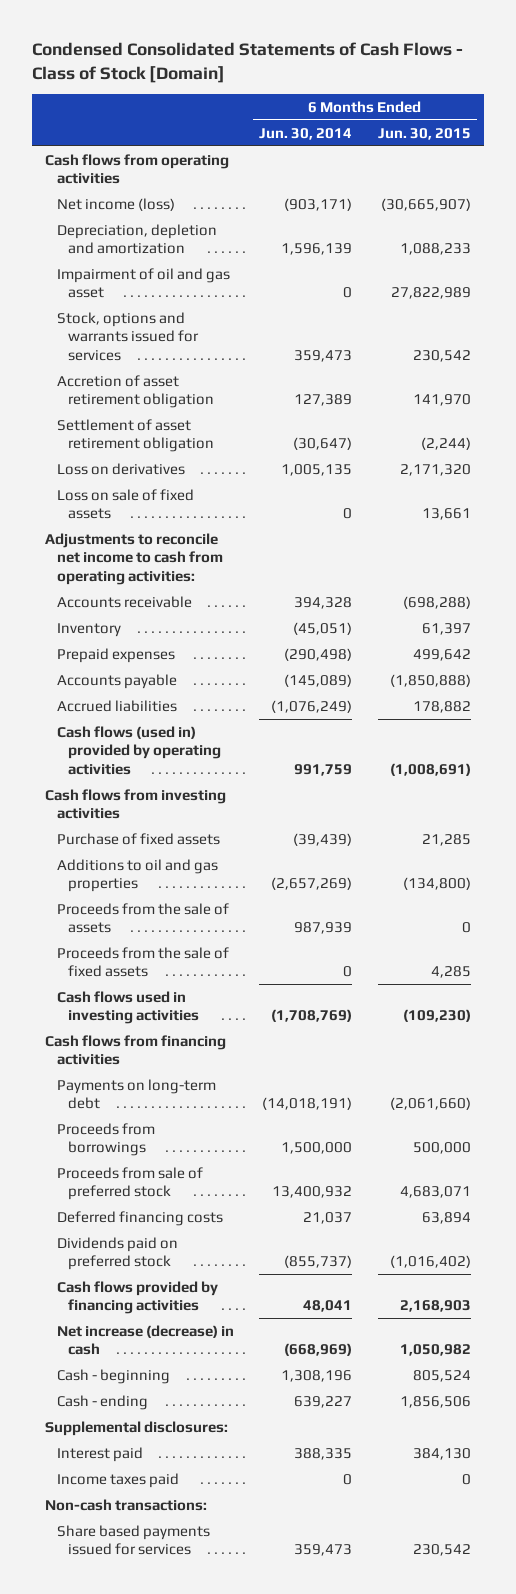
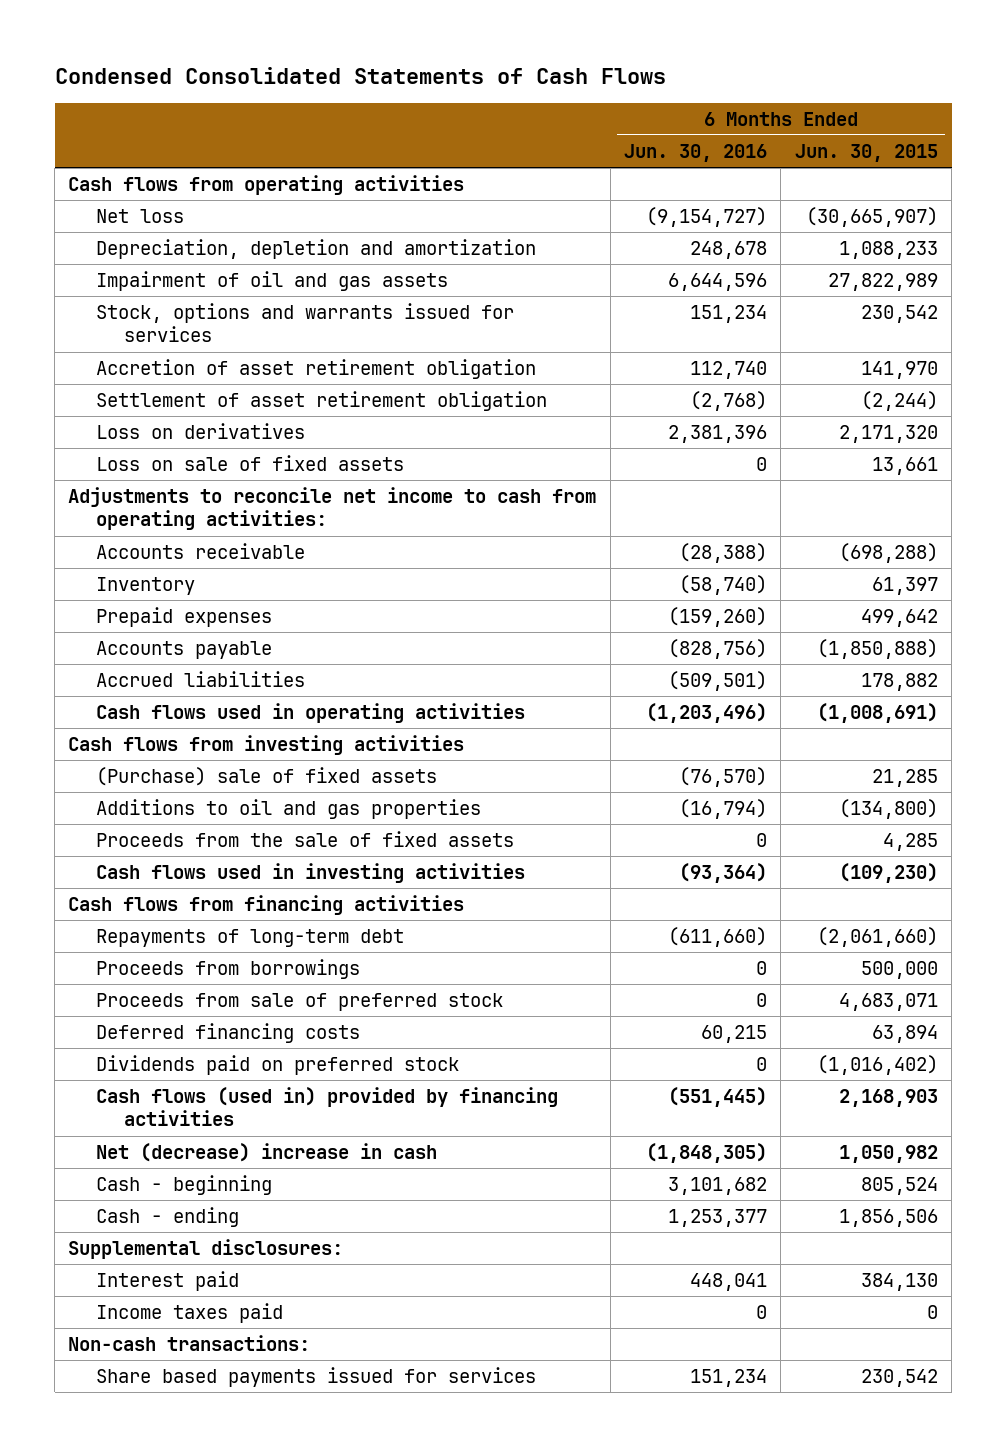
- Condensed Consolidated Statements of Cash Flows - Class of Stock [Domain]
+ Condensed Consolidated Statements of Cash Flows
- | 6 Months Ended Jun. 30, 2014 | 6 Months Ended Jun. 30, 2015
+ | 6 Months Ended Jun. 30, 2016 | 6 Months Ended Jun. 30, 2015
- Net income (loss) | (903,171) | (30,665,907)
+ Net loss | (9,154,727) | (30,665,907)
- Impairment of oil and gas asset | 0 | 27,822,989
+ Impairment of oil and gas assets | 6,644,596 | 27,822,989
- Cash flows (used in) provided by operating activities | 991,759 | (1,008,691)
+ Cash flows used in operating activities | (1,203,496) | (1,008,691)
- Purchase of fixed assets | (39,439) | 21,285
+ (Purchase) sale of fixed assets | (76,570) | 21,285
- Proceeds from the sale of assets | 987,939 | 0
- Payments on long-term debt | (14,018,191) | (2,061,660)
+ Repayments of long-term debt | (611,660) | (2,061,660)
- Cash flows provided by financing activities | 48,041 | 2,168,903
- Net increase (decrease) in cash | (668,969) | 1,050,982
+ Cash flows (used in) provided by financing activities | (551,445) | 2,168,903
+ Net (decrease) increase in cash | (1,848,305) | 1,050,982

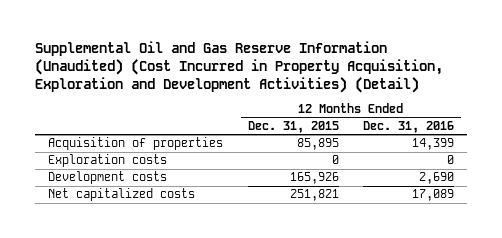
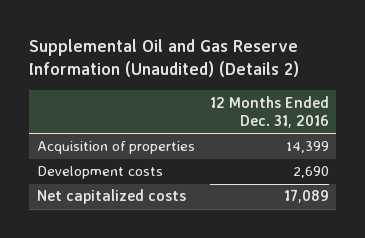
- Supplemental Oil and Gas Reserve Information (Unaudited) (Cost Incurred in Property Acquisition, Exploration and Development Activities) (Detail)
+ Supplemental Oil and Gas Reserve Information (Unaudited) (Details 2)
- | 12 Months Ended Dec. 31, 2015 | 12 Months Ended Dec. 31, 2016
+ | 12 Months Ended Dec. 31, 2016
- Exploration costs | 0 | 0

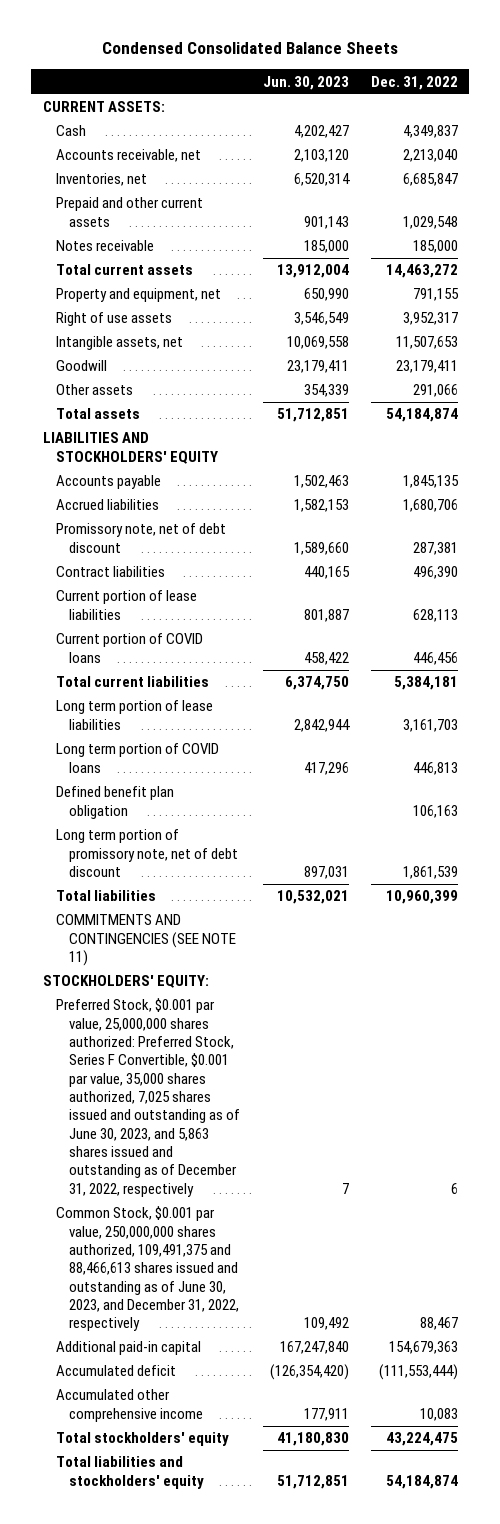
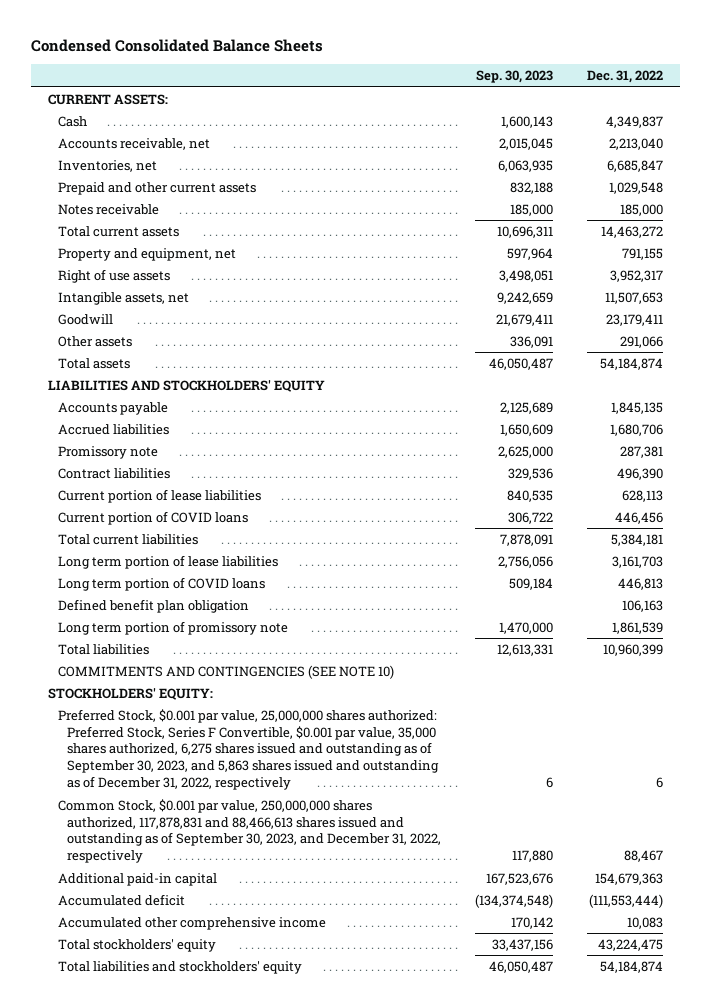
- | Jun. 30, 2023 | Dec. 31, 2022
+ | Sep. 30, 2023 | Dec. 31, 2022
- Promissory note, net of debt discount | 1,589,660 | 287,381
+ Promissory note | 2,625,000 | 287,381
- Long term portion of promissory note, net of debt discount | 897,031 | 1,861,539
+ Long term portion of promissory note | 1,470,000 | 1,861,539
- COMMITMENTS AND CONTINGENCIES (SEE NOTE 11)
+ COMMITMENTS AND CONTINGENCIES (SEE NOTE 10)
- Preferred Stock, $0.001 par value, 25,000,000 shares authorized: Preferred Stock, Series F Convertible, $0.001 par value, 35,000 shares authorized, 7,025 shares issued and outstanding as of June 30, 2023, and 5,863 shares issued and outstanding as of December 31, 2022, respectively | 7 | 6
- Common Stock, $0.001 par value, 250,000,000 shares authorized, 109,491,375 and 88,466,613 shares issued and outstanding as of June 30, 2023, and December 31, 2022, respectively | 109,492 | 88,467
+ Preferred Stock, $0.001 par value, 25,000,000 shares authorized: Preferred Stock, Series F Convertible, $0.001 par value, 35,000 shares authorized, 6,275 shares issued and outstanding as of September 30, 2023, and 5,863 shares issued and outstanding as of December 31, 2022, respectively | 6 | 6
+ Common Stock, $0.001 par value, 250,000,000 shares authorized, 117,878,831 and 88,466,613 shares issued and outstanding as of September 30, 2023, and December 31, 2022, respectively | 117,880 | 88,467

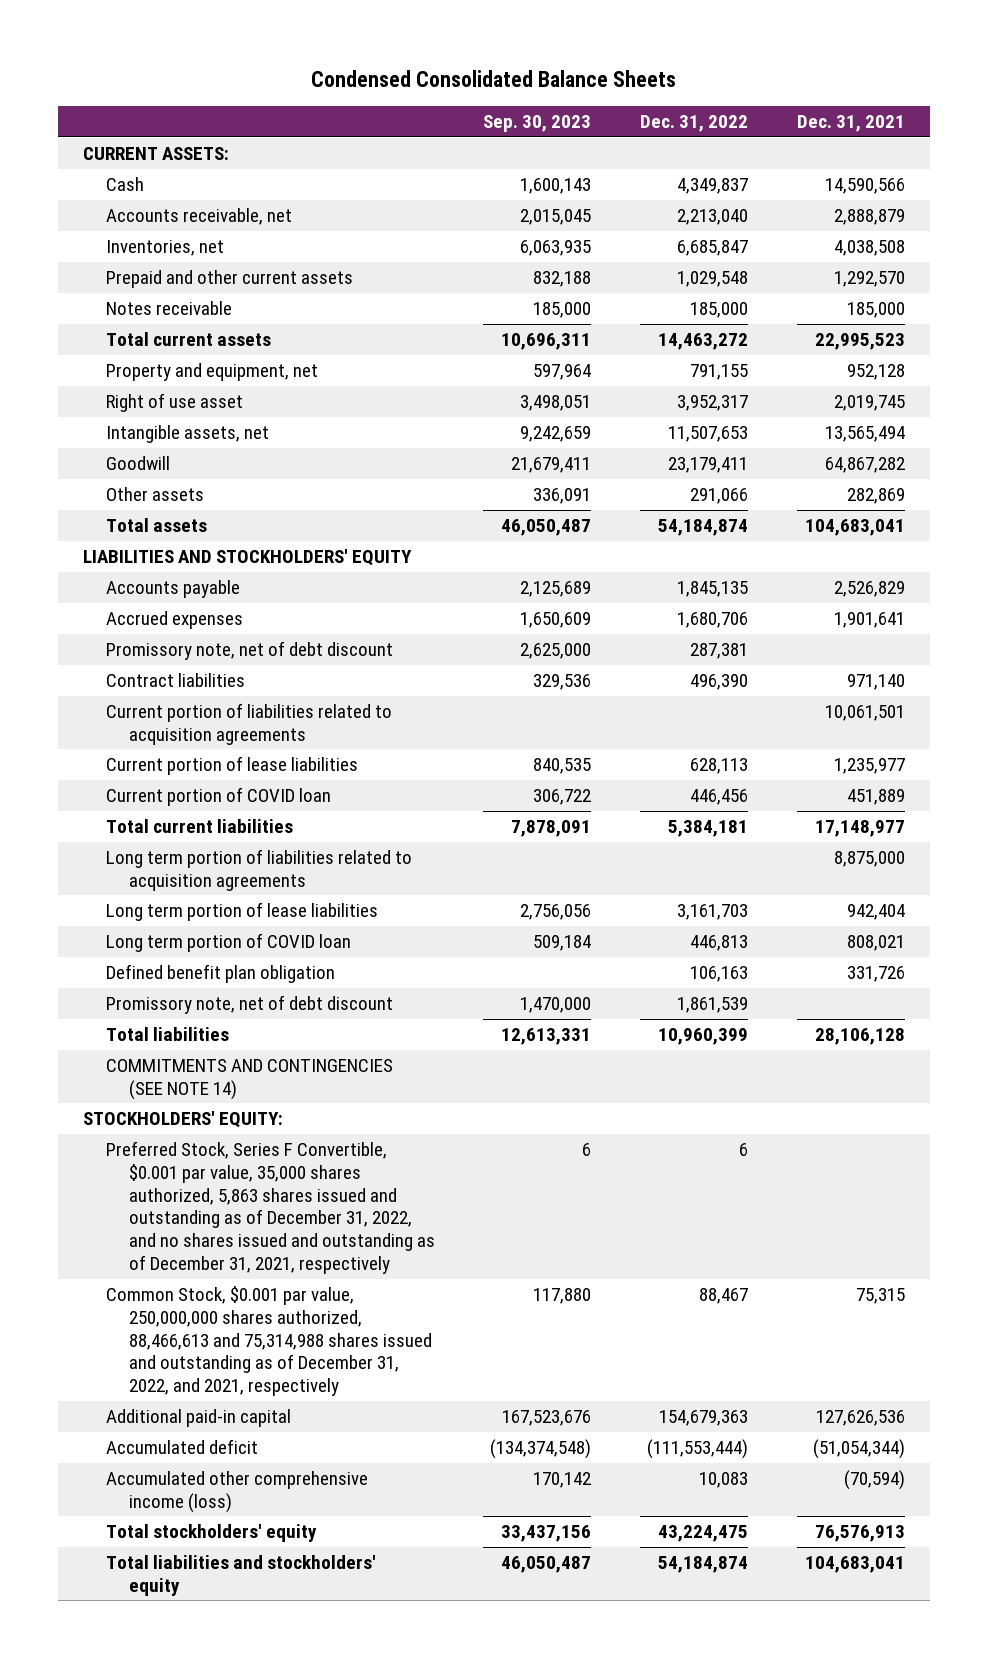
- | Sep. 30, 2023 | Dec. 31, 2022
+ | Sep. 30, 2023 | Dec. 31, 2022 | Dec. 31, 2021
- Right of use assets | 3,498,051 | 3,952,317
+ Right of use asset | 3,498,051 | 3,952,317 | 2,019,745
- Accrued liabilities | 1,650,609 | 1,680,706
- Promissory note | 2,625,000 | 287,381
+ Accrued expenses | 1,650,609 | 1,680,706 | 1,901,641
+ Promissory note, net of debt discount | 2,625,000 | 287,381 |
+ Current portion of liabilities related to acquisition agreements | | | 10,061,501
- Current portion of COVID loans | 306,722 | 446,456
+ Current portion of COVID loan | 306,722 | 446,456 | 451,889
+ Long term portion of liabilities related to acquisition agreements | | | 8,875,000
- Long term portion of COVID loans | 509,184 | 446,813
+ Long term portion of COVID loan | 509,184 | 446,813 | 808,021
- Long term portion of promissory note | 1,470,000 | 1,861,539
+ Promissory note, net of debt discount | 1,470,000 | 1,861,539 |
- COMMITMENTS AND CONTINGENCIES (SEE NOTE 10)
+ COMMITMENTS AND CONTINGENCIES (SEE NOTE 14)
- Preferred Stock, $0.001 par value, 25,000,000 shares authorized: Preferred Stock, Series F Convertible, $0.001 par value, 35,000 shares authorized, 6,275 shares issued and outstanding as of September 30, 2023, and 5,863 shares issued and outstanding as of December 31, 2022, respectively | 6 | 6
- Common Stock, $0.001 par value, 250,000,000 shares authorized, 117,878,831 and 88,466,613 shares issued and outstanding as of September 30, 2023, and December 31, 2022, respectively | 117,880 | 88,467
+ Preferred Stock, Series F Convertible, $0.001 par value, 35,000 shares authorized, 5,863 shares issued and outstanding as of December 31, 2022, and no shares issued and outstanding as of December 31, 2021, respectively | 6 | 6 |
+ Common Stock, $0.001 par value, 250,000,000 shares authorized, 88,466,613 and 75,314,988 shares issued and outstanding as of December 31, 2022, and 2021, respectively | 117,880 | 88,467 | 75,315
- Accumulated other comprehensive income | 170,142 | 10,083
+ Accumulated other comprehensive income (loss) | 170,142 | 10,083 | (70,594)

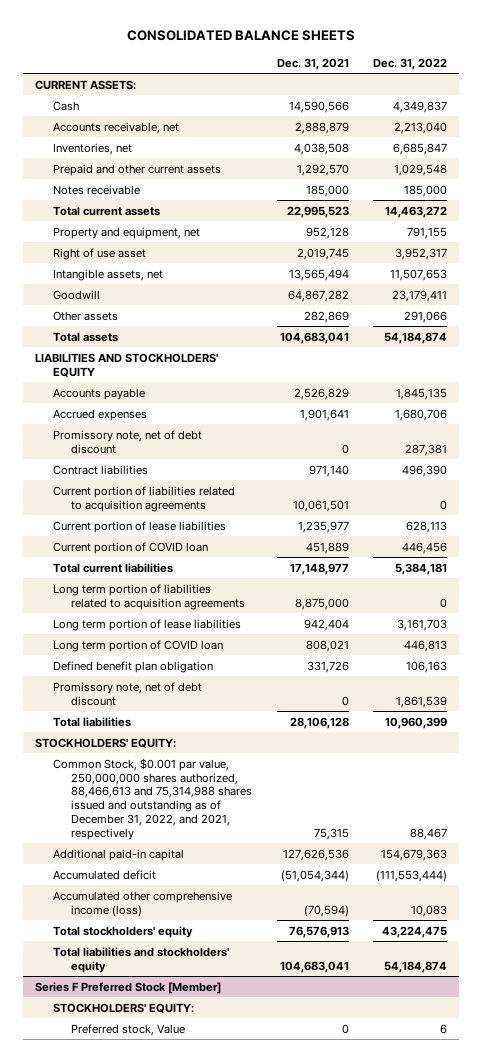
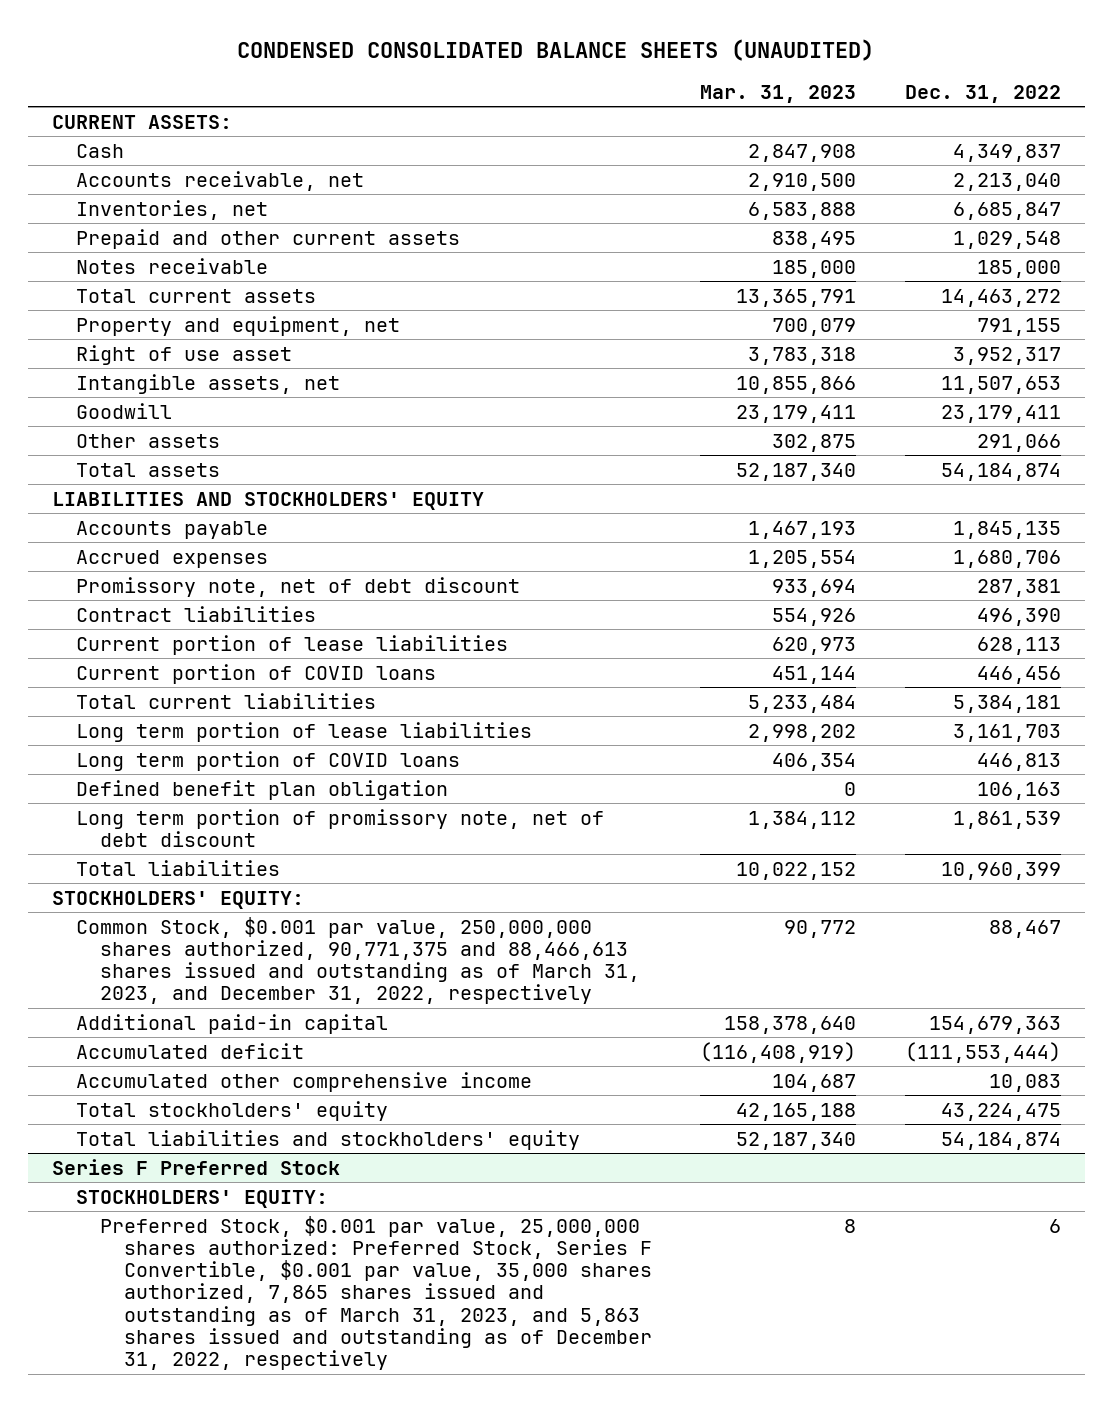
- CONSOLIDATED BALANCE SHEETS
+ CONDENSED CONSOLIDATED BALANCE SHEETS (UNAUDITED)
- | Dec. 31, 2021 | Dec. 31, 2022
+ | Mar. 31, 2023 | Dec. 31, 2022
- Current portion of liabilities related to acquisition agreements | 10,061,501 | 0
- Current portion of COVID loan | 451,889 | 446,456
+ Current portion of COVID loans | 451,144 | 446,456
- Long term portion of liabilities related to acquisition agreements | 8,875,000 | 0
- Long term portion of COVID loan | 808,021 | 446,813
+ Long term portion of COVID loans | 406,354 | 446,813
- Promissory note, net of debt discount | 0 | 1,861,539
+ Long term portion of promissory note, net of debt discount | 1,384,112 | 1,861,539
- Common Stock, $0.001 par value, 250,000,000 shares authorized, 88,466,613 and 75,314,988 shares issued and outstanding as of December 31, 2022, and 2021, respectively | 75,315 | 88,467
+ Common Stock, $0.001 par value, 250,000,000 shares authorized, 90,771,375 and 88,466,613 shares issued and outstanding as of March 31, 2023, and December 31, 2022, respectively | 90,772 | 88,467
- Accumulated other comprehensive income (loss) | (70,594) | 10,083
+ Accumulated other comprehensive income | 104,687 | 10,083
- Series F Preferred Stock [Member]
+ Series F Preferred Stock
- Preferred stock, Value | 0 | 6
+ Preferred Stock, $0.001 par value, 25,000,000 shares authorized: Preferred Stock, Series F Convertible, $0.001 par value, 35,000 shares authorized, 7,865 shares issued and outstanding as of March 31, 2023, and 5,863 shares issued and outstanding as of December 31, 2022, respectively | 8 | 6

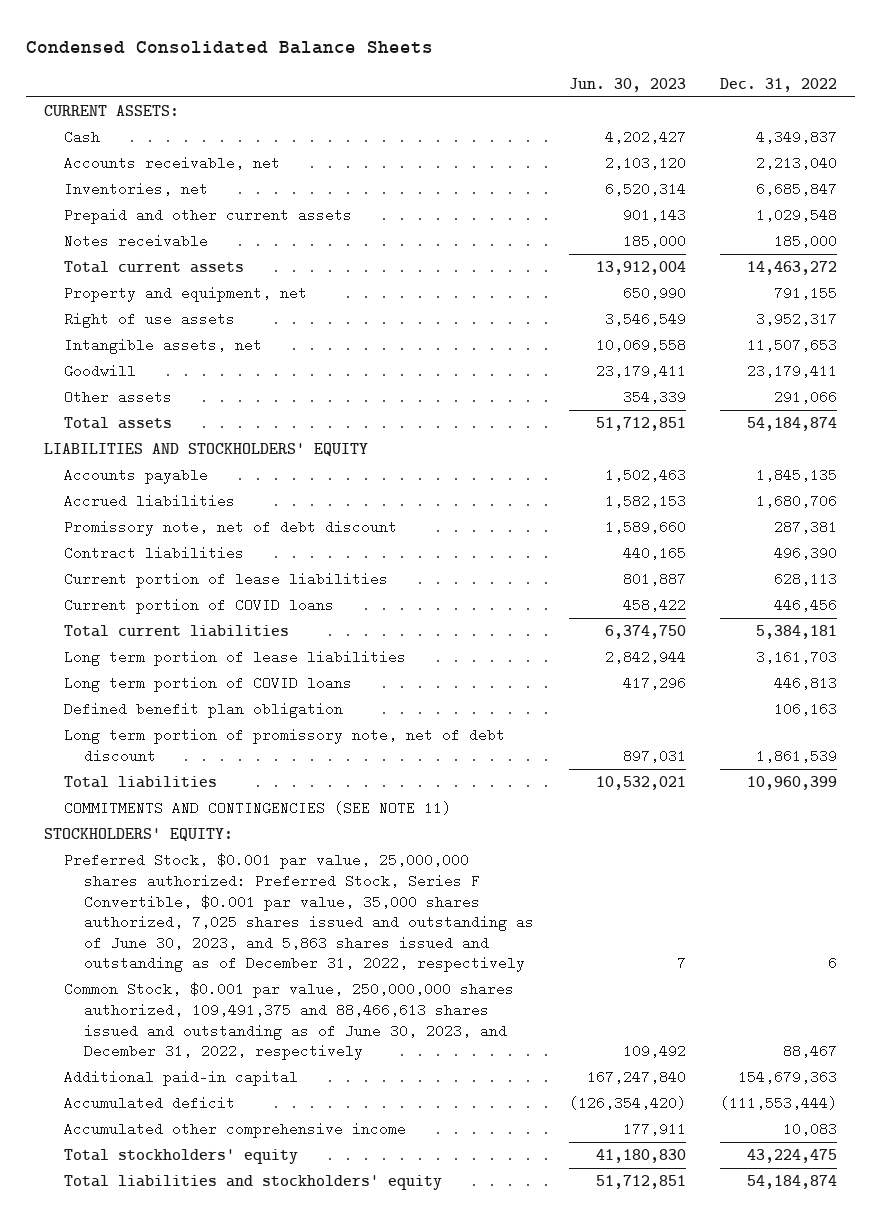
- CONDENSED CONSOLIDATED BALANCE SHEETS (UNAUDITED)
+ Condensed Consolidated Balance Sheets
- | Mar. 31, 2023 | Dec. 31, 2022
+ | Jun. 30, 2023 | Dec. 31, 2022
- Right of use asset | 3,783,318 | 3,952,317
+ Right of use assets | 3,546,549 | 3,952,317
- Accrued expenses | 1,205,554 | 1,680,706
+ Accrued liabilities | 1,582,153 | 1,680,706
+ COMMITMENTS AND CONTINGENCIES (SEE NOTE 11)
- Common Stock, $0.001 par value, 250,000,000 shares authorized, 90,771,375 and 88,466,613 shares issued and outstanding as of March 31, 2023, and December 31, 2022, respectively | 90,772 | 88,467
+ Preferred Stock, $0.001 par value, 25,000,000 shares authorized: Preferred Stock, Series F Convertible, $0.001 par value, 35,000 shares authorized, 7,025 shares issued and outstanding as of June 30, 2023, and 5,863 shares issued and outstanding as of December 31, 2022, respectively | 7 | 6
+ Common Stock, $0.001 par value, 250,000,000 shares authorized, 109,491,375 and 88,466,613 shares issued and outstanding as of June 30, 2023, and December 31, 2022, respectively | 109,492 | 88,467
- Series F Preferred Stock
- STOCKHOLDERS' EQUITY:
- Preferred Stock, $0.001 par value, 25,000,000 shares authorized: Preferred Stock, Series F Convertible, $0.001 par value, 35,000 shares authorized, 7,865 shares issued and outstanding as of March 31, 2023, and 5,863 shares issued and outstanding as of December 31, 2022, respectively | 8 | 6

